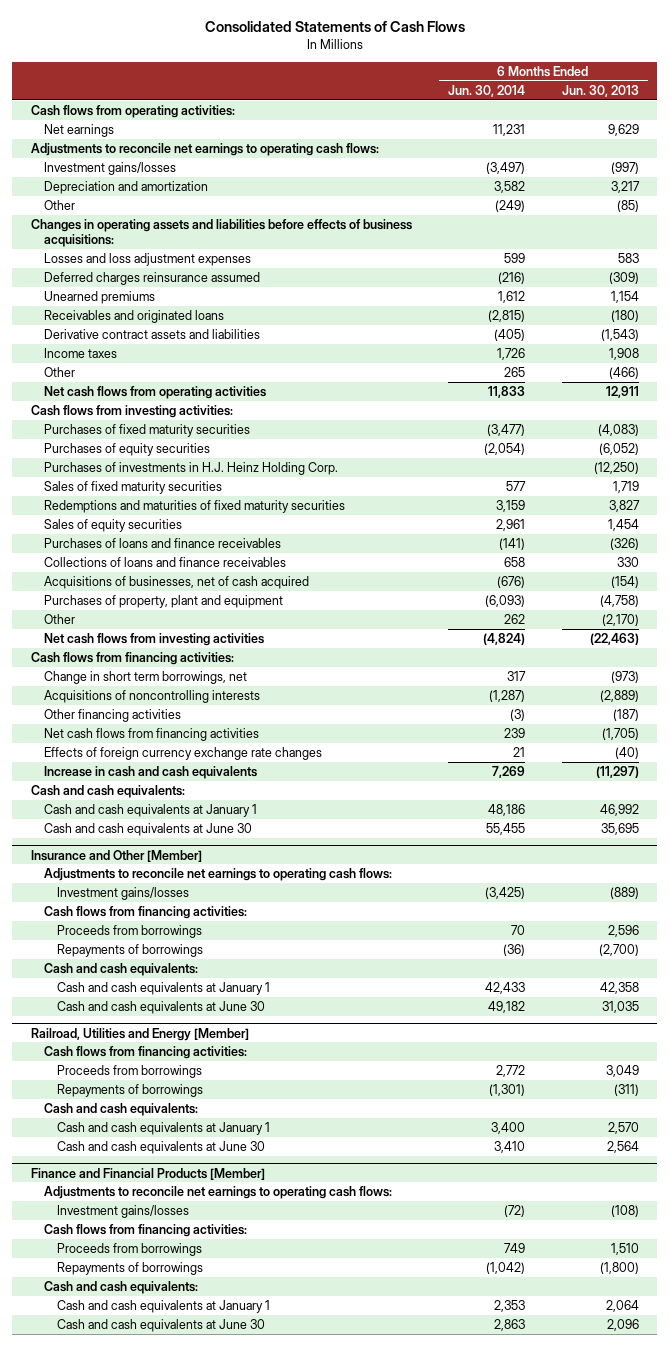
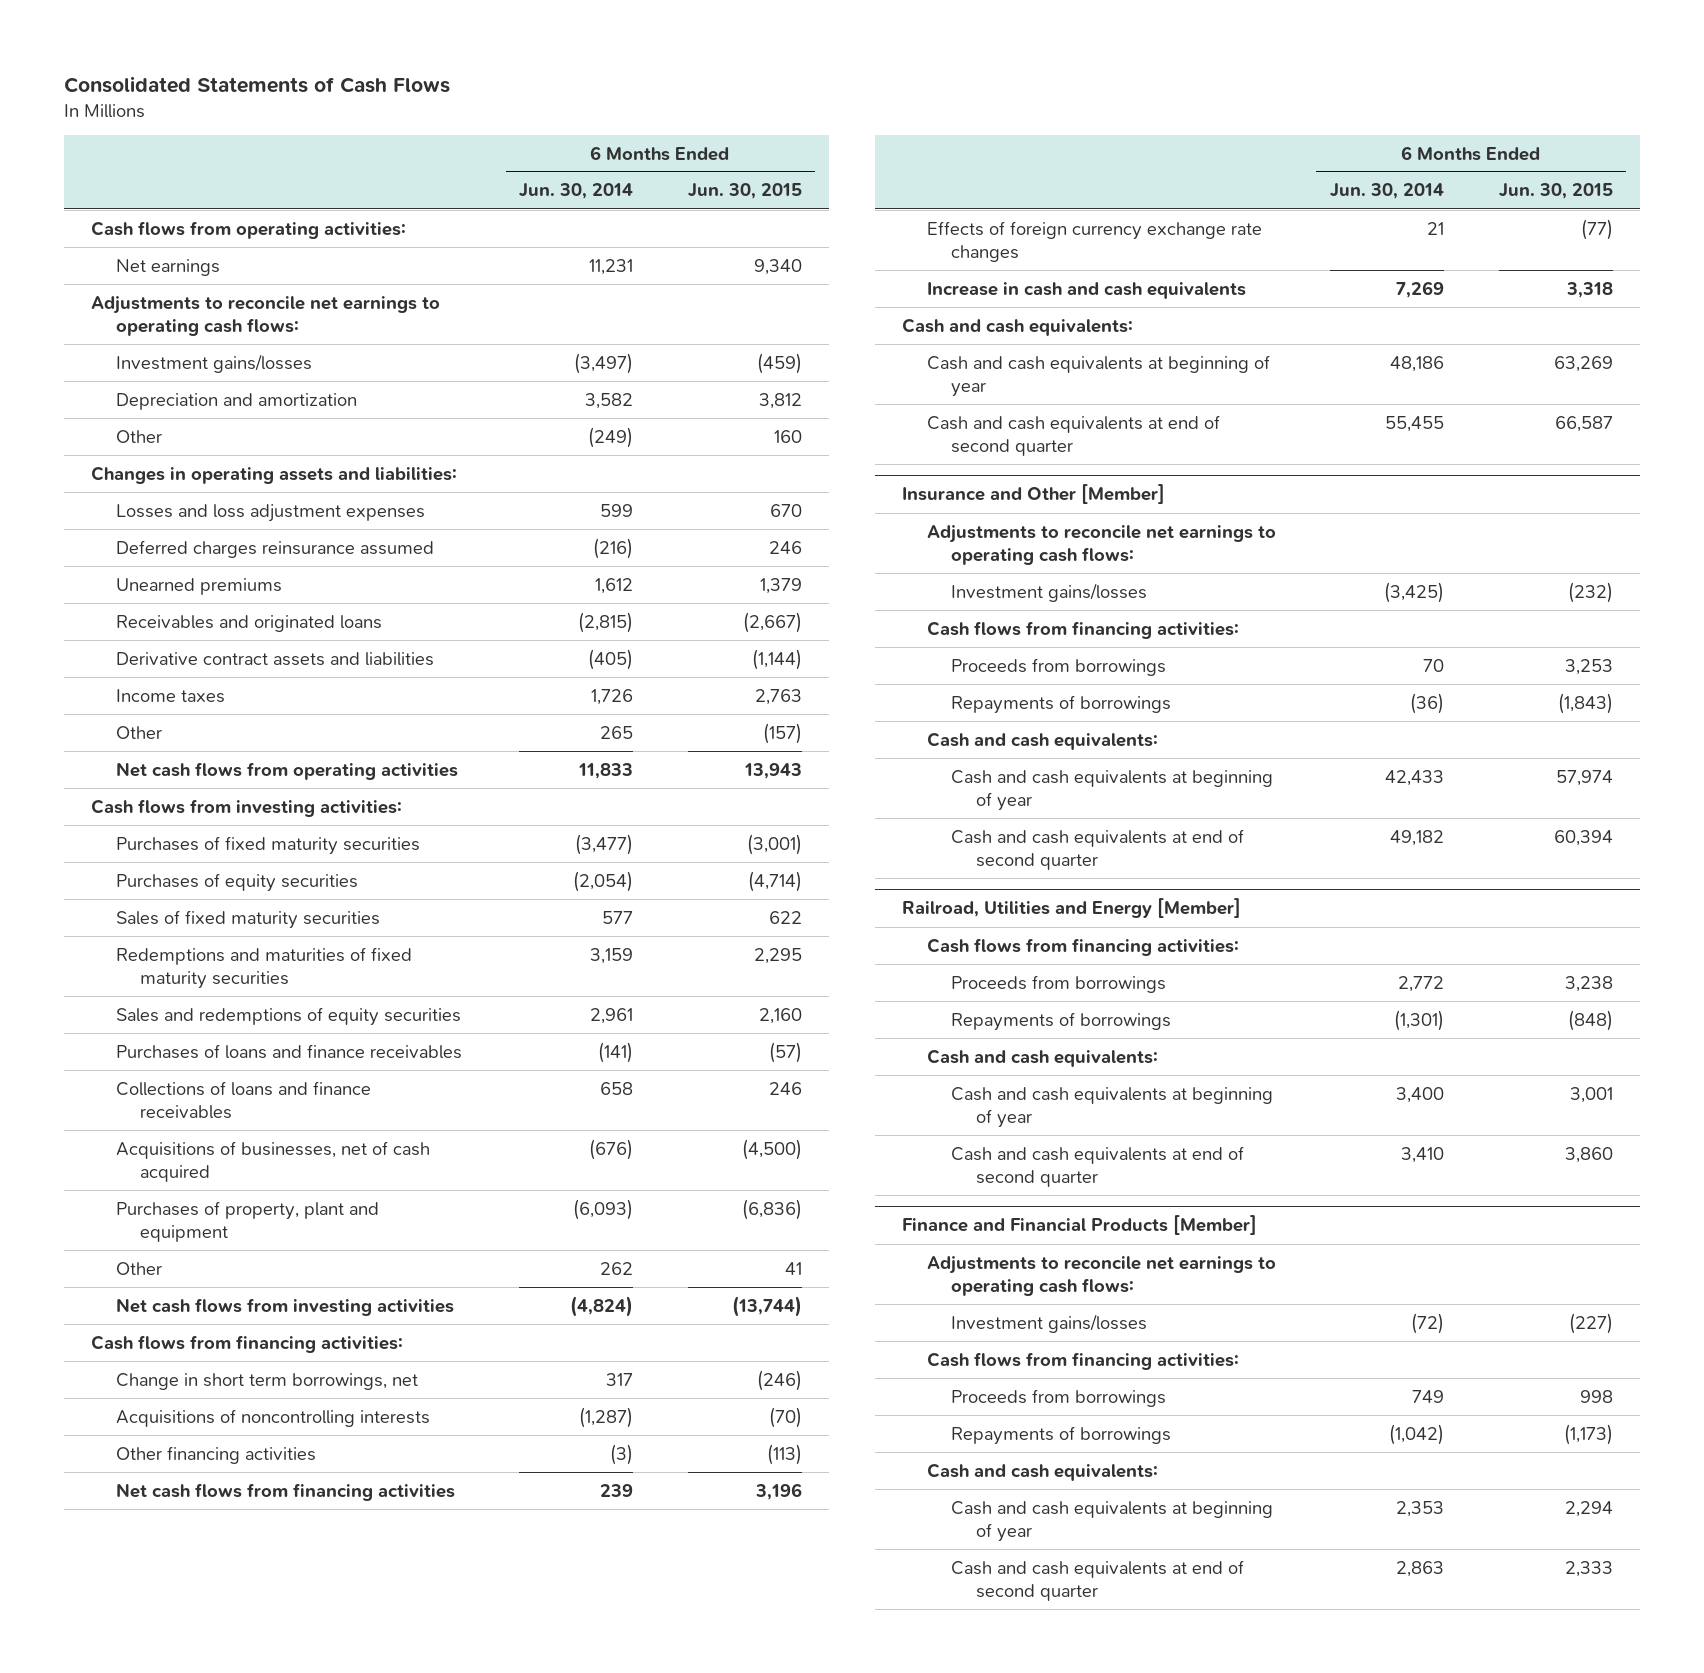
- | 6 Months Ended Jun. 30, 2014 | 6 Months Ended Jun. 30, 2013
+ | 6 Months Ended Jun. 30, 2014 | 6 Months Ended Jun. 30, 2015
- Changes in operating assets and liabilities before effects of business acquisitions:
+ Changes in operating assets and liabilities:
- Purchases of investments in H.J. Heinz Holding Corp. | | (12,250)
- Sales of equity securities | 2,961 | 1,454
+ Sales and redemptions of equity securities | 2,961 | 2,160
- Cash and cash equivalents at January 1 | 48,186 | 46,992
- Cash and cash equivalents at June 30 | 55,455 | 35,695
+ Cash and cash equivalents at beginning of year | 48,186 | 63,269
+ Cash and cash equivalents at end of second quarter | 55,455 | 66,587
@ Insurance and Other [Member]
- Cash and cash equivalents at January 1 | 42,433 | 42,358
- Cash and cash equivalents at June 30 | 49,182 | 31,035
+ Cash and cash equivalents at beginning of year | 42,433 | 57,974
+ Cash and cash equivalents at end of second quarter | 49,182 | 60,394
@ Railroad, Utilities and Energy [Member]
- Cash and cash equivalents at January 1 | 3,400 | 2,570
- Cash and cash equivalents at June 30 | 3,410 | 2,564
+ Cash and cash equivalents at beginning of year | 3,400 | 3,001
+ Cash and cash equivalents at end of second quarter | 3,410 | 3,860
@ Finance and Financial Products [Member]
- Cash and cash equivalents at January 1 | 2,353 | 2,064
- Cash and cash equivalents at June 30 | 2,863 | 2,096
+ Cash and cash equivalents at beginning of year | 2,353 | 2,294
+ Cash and cash equivalents at end of second quarter | 2,863 | 2,333

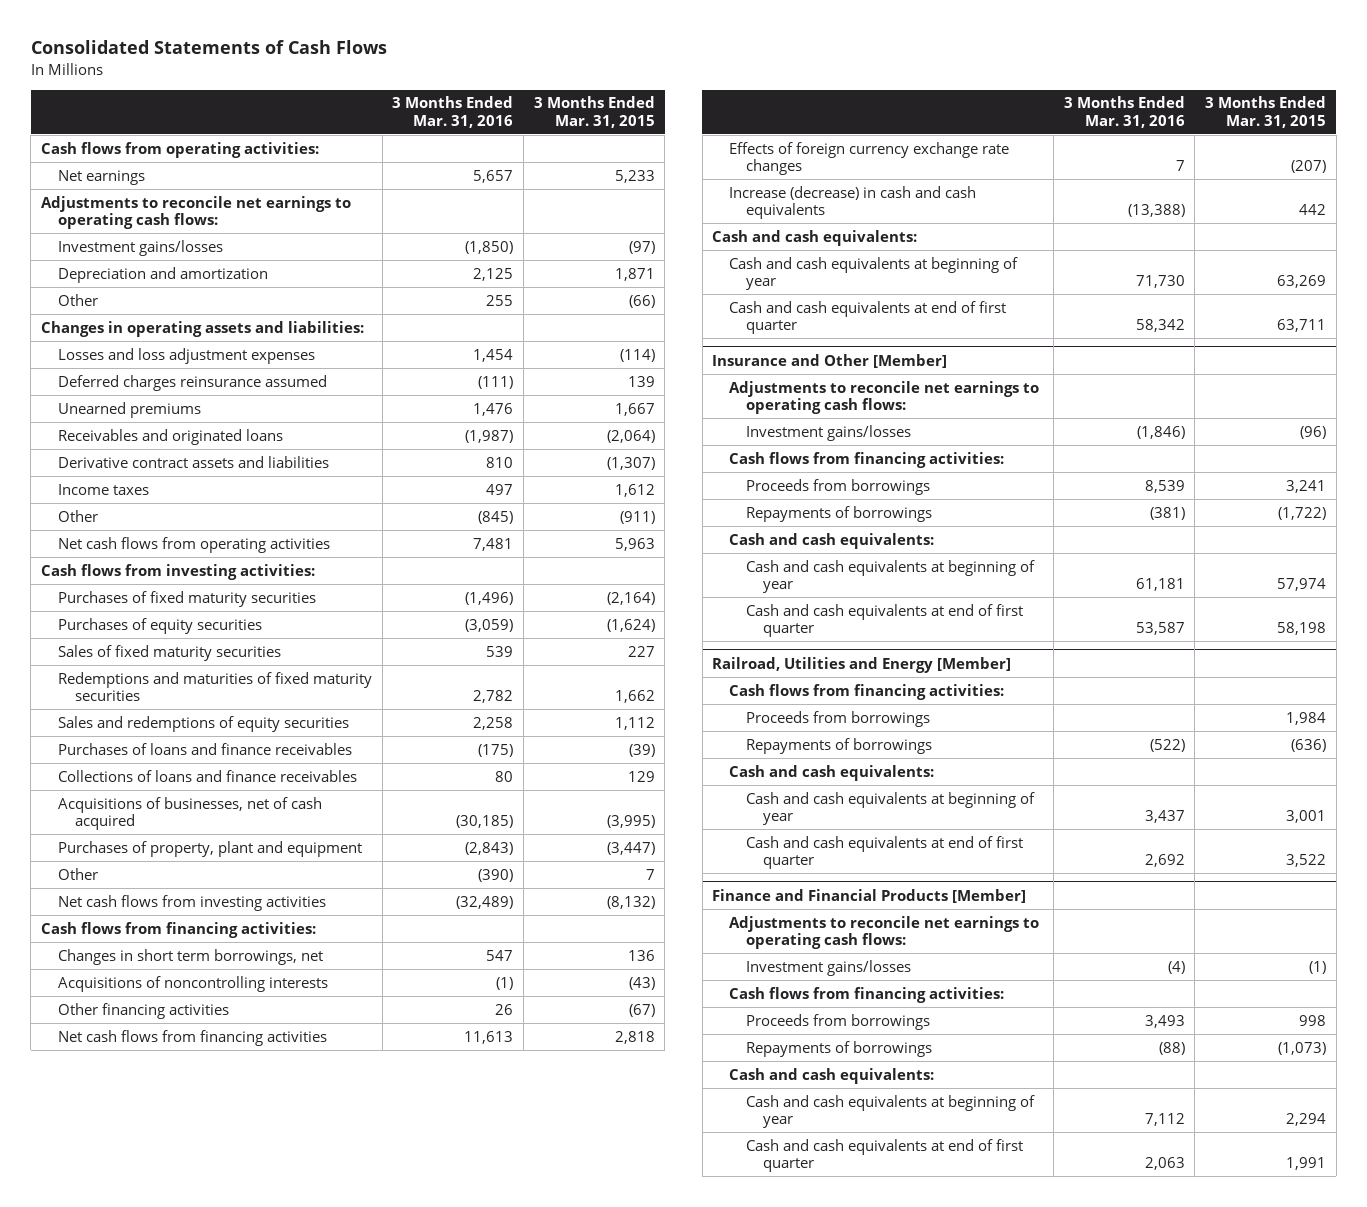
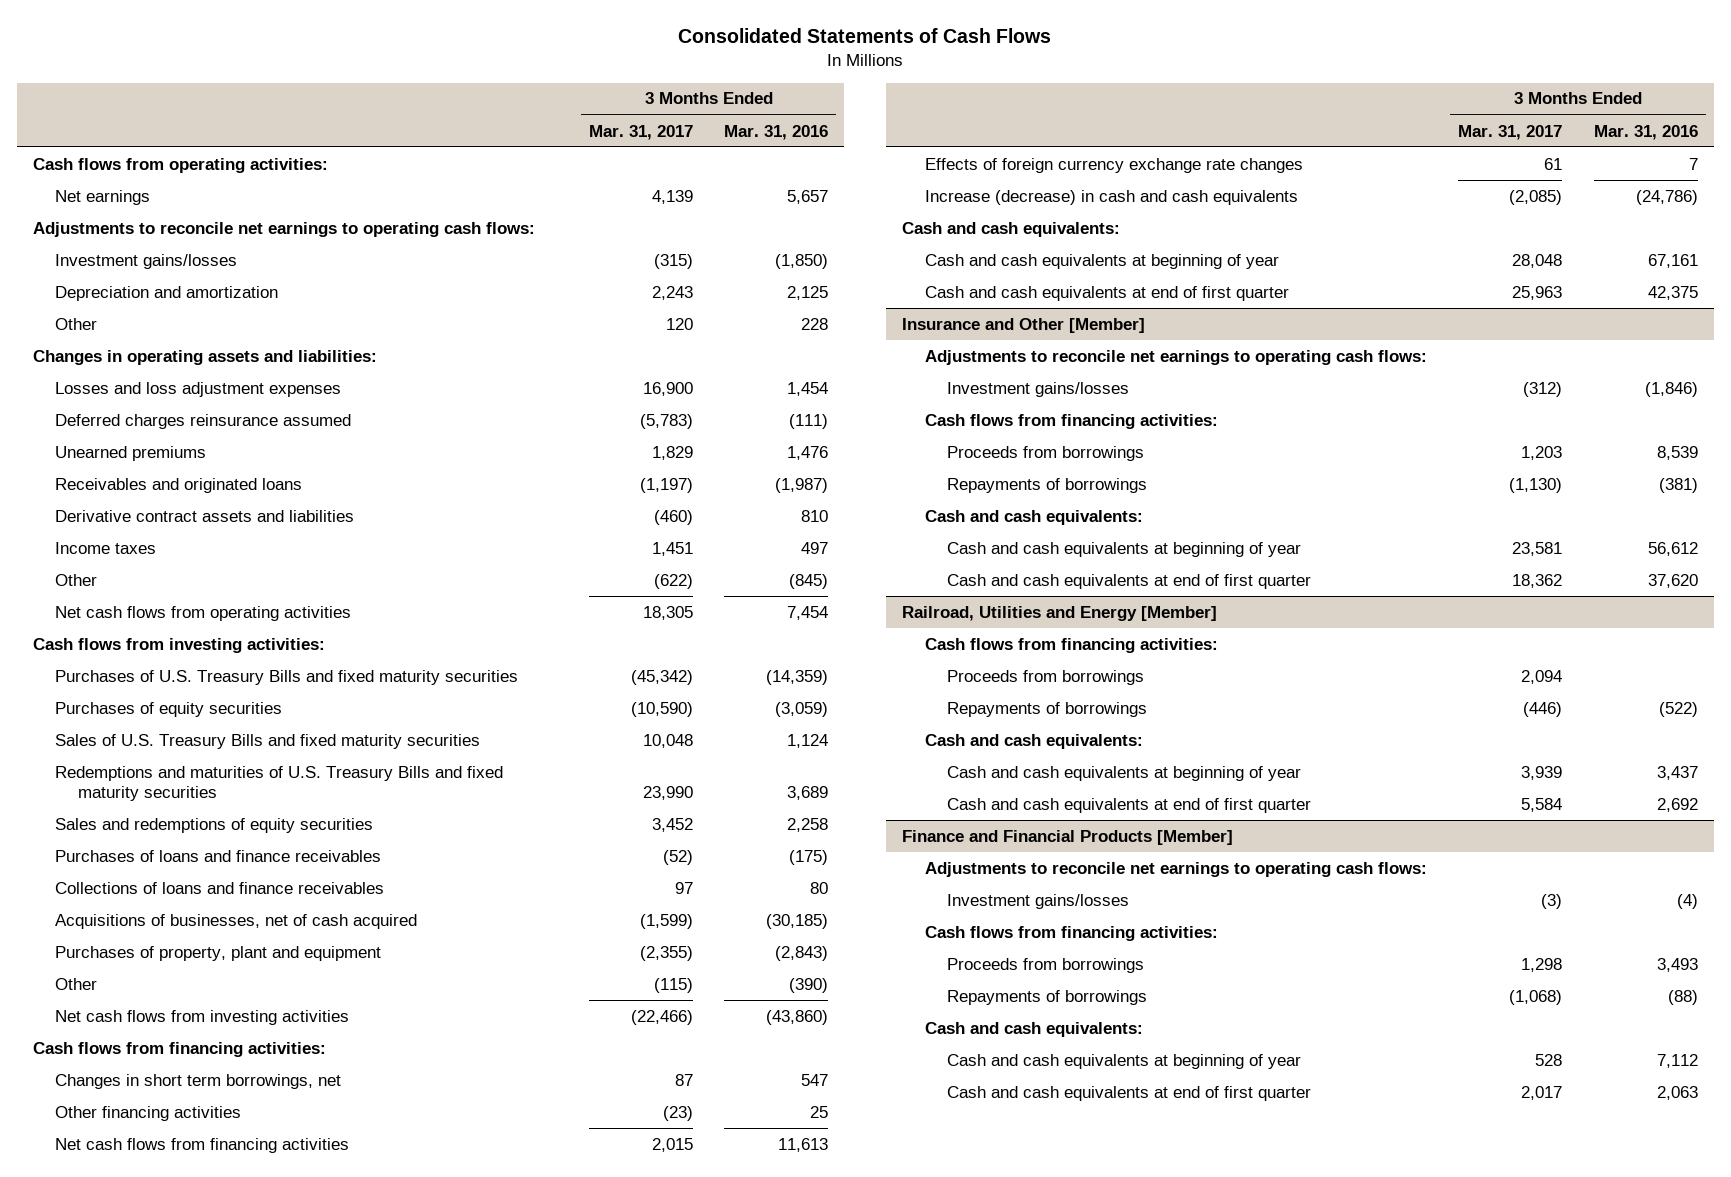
- | 3 Months Ended Mar. 31, 2016 | 3 Months Ended Mar. 31, 2015
+ | 3 Months Ended Mar. 31, 2017 | 3 Months Ended Mar. 31, 2016
- Other | 255 | (66)
+ Other | 120 | 228
- Net cash flows from operating activities | 7,481 | 5,963
+ Net cash flows from operating activities | 18,305 | 7,454
- Purchases of fixed maturity securities | (1,496) | (2,164)
+ Purchases of U.S. Treasury Bills and fixed maturity securities | (45,342) | (14,359)
- Sales of fixed maturity securities | 539 | 227
- Redemptions and maturities of fixed maturity securities | 2,782 | 1,662
+ Sales of U.S. Treasury Bills and fixed maturity securities | 10,048 | 1,124
+ Redemptions and maturities of U.S. Treasury Bills and fixed maturity securities | 23,990 | 3,689
- Net cash flows from investing activities | (32,489) | (8,132)
+ Net cash flows from investing activities | (22,466) | (43,860)
- Acquisitions of noncontrolling interests | (1) | (43)
- Other financing activities | 26 | (67)
+ Other financing activities | (23) | 25
- Increase (decrease) in cash and cash equivalents | (13,388) | 442
+ Increase (decrease) in cash and cash equivalents | (2,085) | (24,786)
- Cash and cash equivalents at beginning of year | 71,730 | 63,269
- Cash and cash equivalents at end of first quarter | 58,342 | 63,711
+ Cash and cash equivalents at beginning of year | 28,048 | 67,161
+ Cash and cash equivalents at end of first quarter | 25,963 | 42,375
@ Insurance and Other [Member]
- Cash and cash equivalents at beginning of year | 61,181 | 57,974
- Cash and cash equivalents at end of first quarter | 53,587 | 58,198
+ Cash and cash equivalents at beginning of year | 23,581 | 56,612
+ Cash and cash equivalents at end of first quarter | 18,362 | 37,620

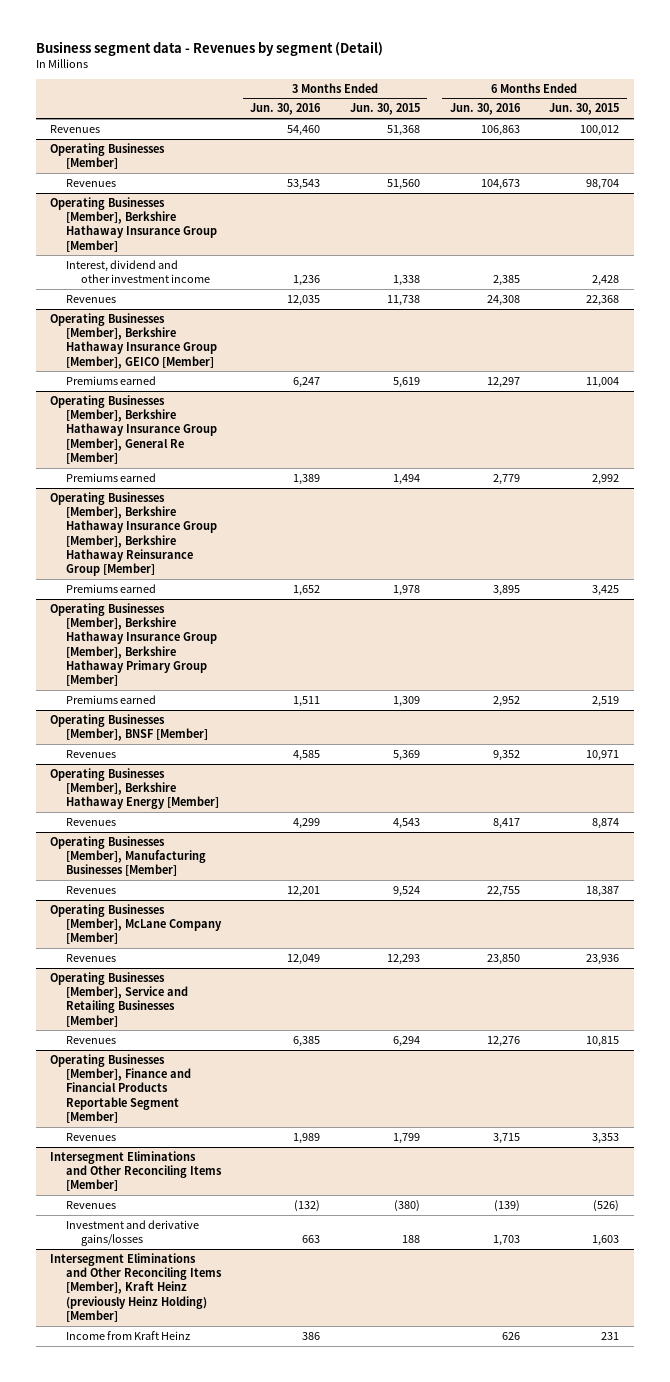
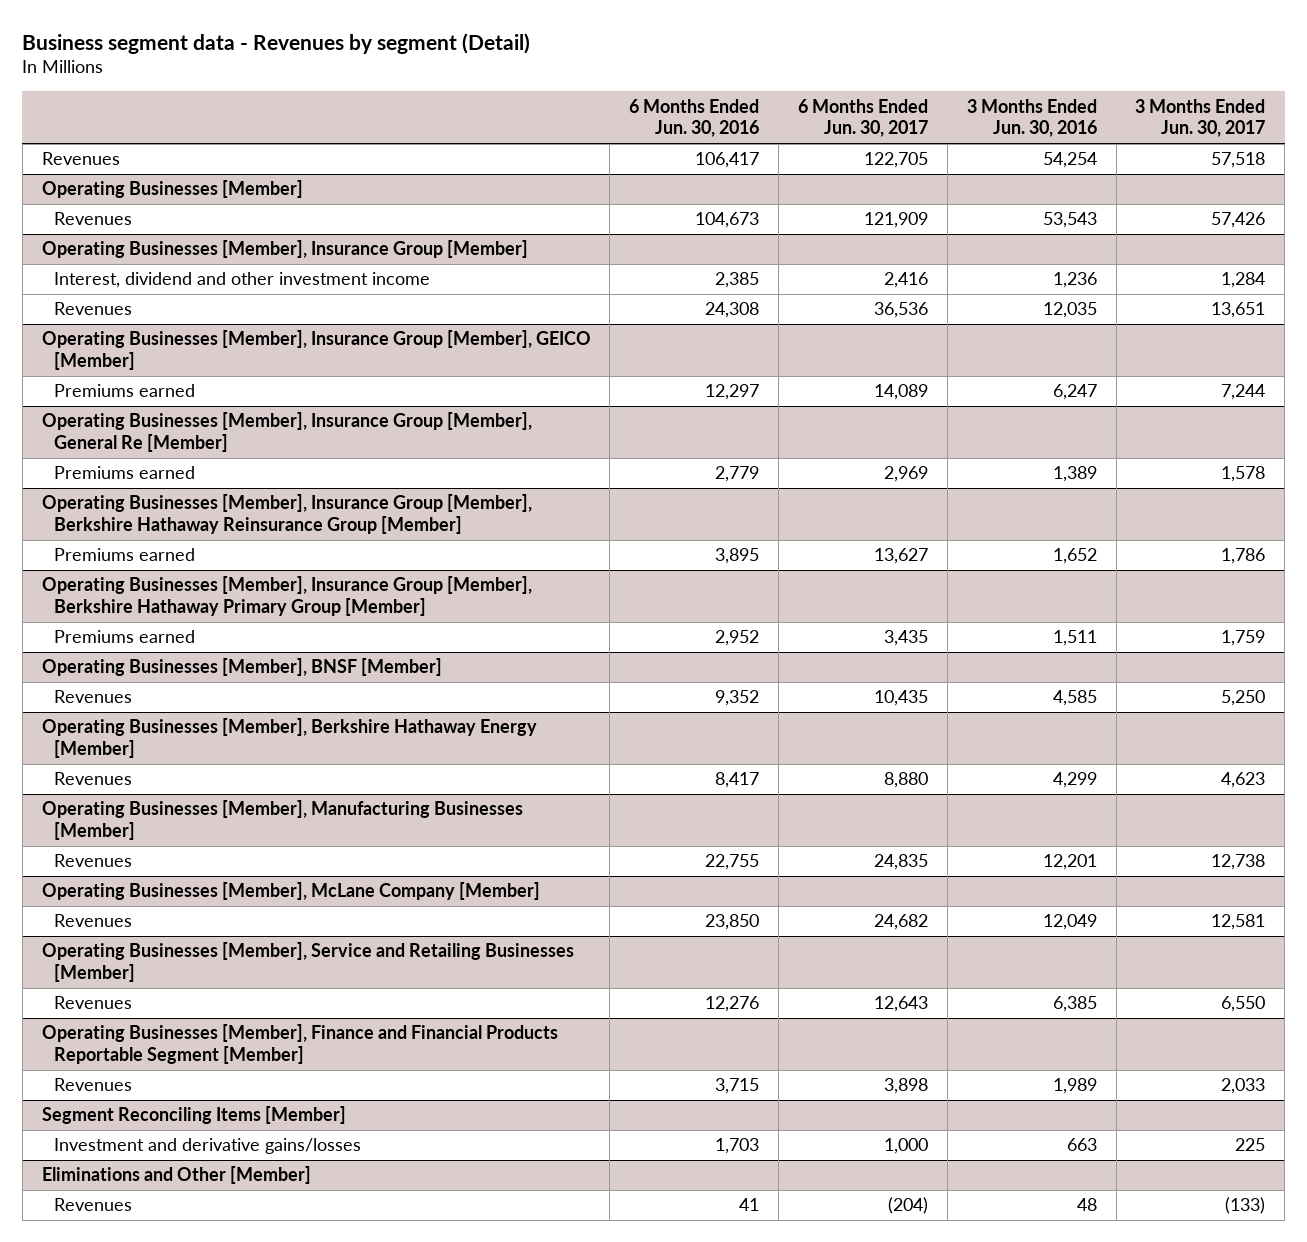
- | 3 Months Ended Jun. 30, 2016 | 3 Months Ended Jun. 30, 2015 | 6 Months Ended Jun. 30, 2016 | 6 Months Ended Jun. 30, 2015
+ | 6 Months Ended Jun. 30, 2016 | 6 Months Ended Jun. 30, 2017 | 3 Months Ended Jun. 30, 2016 | 3 Months Ended Jun. 30, 2017
- Revenues | 54,460 | 51,368 | 106,863 | 100,012
+ Revenues | 106,417 | 122,705 | 54,254 | 57,518
- Operating Businesses [Member], Berkshire Hathaway Insurance Group [Member]
+ Operating Businesses [Member], Insurance Group [Member]
- Operating Businesses [Member], Berkshire Hathaway Insurance Group [Member], GEICO [Member]
+ Operating Businesses [Member], Insurance Group [Member], GEICO [Member]
- Operating Businesses [Member], Berkshire Hathaway Insurance Group [Member], General Re [Member]
+ Operating Businesses [Member], Insurance Group [Member], General Re [Member]
- Operating Businesses [Member], Berkshire Hathaway Insurance Group [Member], Berkshire Hathaway Reinsurance Group [Member]
+ Operating Businesses [Member], Insurance Group [Member], Berkshire Hathaway Reinsurance Group [Member]
- Operating Businesses [Member], Berkshire Hathaway Insurance Group [Member], Berkshire Hathaway Primary Group [Member]
+ Operating Businesses [Member], Insurance Group [Member], Berkshire Hathaway Primary Group [Member]
- Intersegment Eliminations and Other Reconciling Items [Member]
- Revenues | (132) | (380) | (139) | (526)
+ Segment Reconciling Items [Member]
- Intersegment Eliminations and Other Reconciling Items [Member], Kraft Heinz (previously Heinz Holding) [Member]
- Income from Kraft Heinz | 386 | | 626 | 231
+ Eliminations and Other [Member]
+ Revenues | 41 | (204) | 48 | (133)

